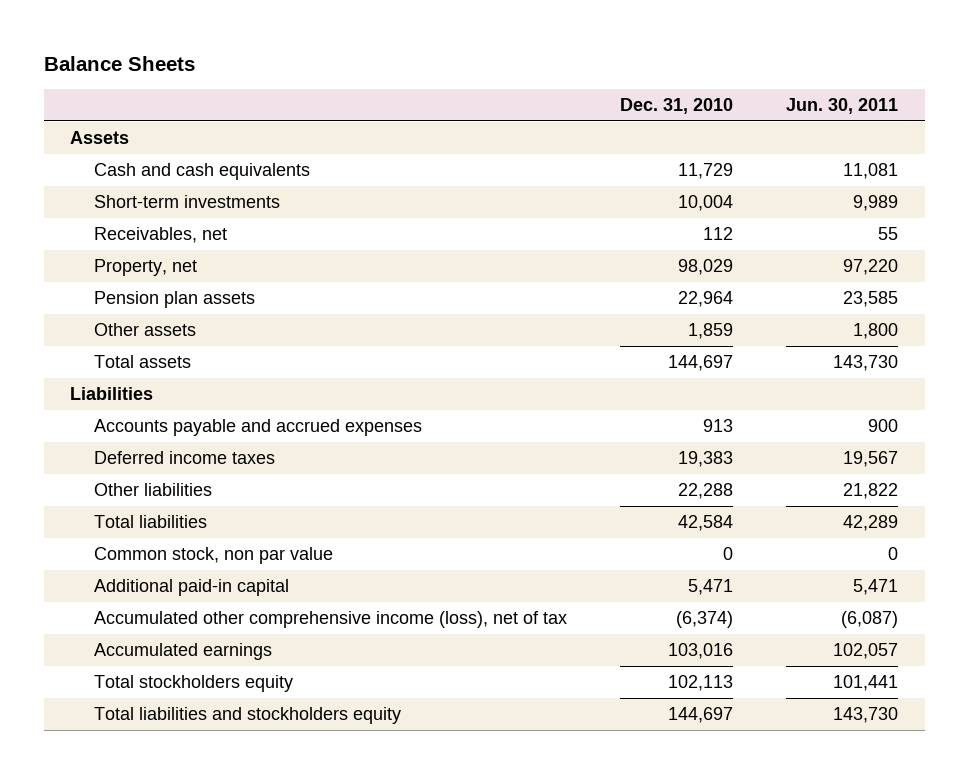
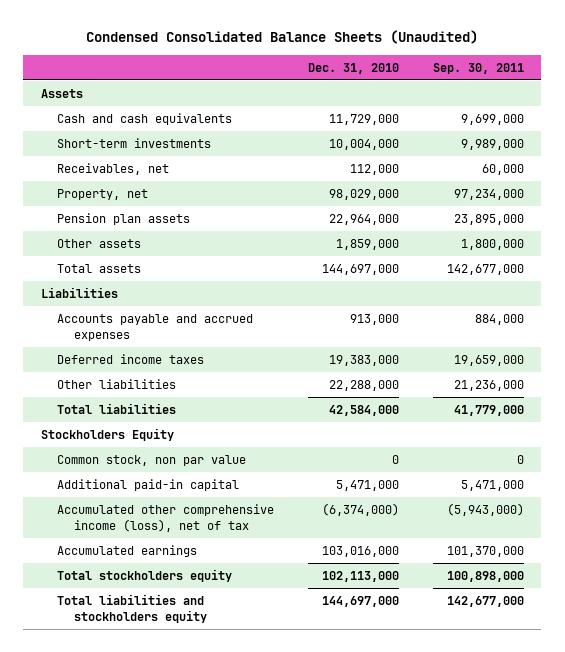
- Balance Sheets
+ Condensed Consolidated Balance Sheets (Unaudited)
- | Dec. 31, 2010 | Jun. 30, 2011
+ | Dec. 31, 2010 | Sep. 30, 2011
- Cash and cash equivalents | 11,729 | 11,081
- Short-term investments | 10,004 | 9,989
- Receivables, net | 112 | 55
- Property, net | 98,029 | 97,220
- Pension plan assets | 22,964 | 23,585
- Other assets | 1,859 | 1,800
- Total assets | 144,697 | 143,730
+ Cash and cash equivalents | 11,729,000 | 9,699,000
+ Short-term investments | 10,004,000 | 9,989,000
+ Receivables, net | 112,000 | 60,000
+ Property, net | 98,029,000 | 97,234,000
+ Pension plan assets | 22,964,000 | 23,895,000
+ Other assets | 1,859,000 | 1,800,000
+ Total assets | 144,697,000 | 142,677,000
- Accounts payable and accrued expenses | 913 | 900
- Deferred income taxes | 19,383 | 19,567
- Other liabilities | 22,288 | 21,822
- Total liabilities | 42,584 | 42,289
+ Accounts payable and accrued expenses | 913,000 | 884,000
+ Deferred income taxes | 19,383,000 | 19,659,000
+ Other liabilities | 22,288,000 | 21,236,000
+ Total liabilities | 42,584,000 | 41,779,000
+ Stockholders Equity
- Additional paid-in capital | 5,471 | 5,471
- Accumulated other comprehensive income (loss), net of tax | (6,374) | (6,087)
- Accumulated earnings | 103,016 | 102,057
- Total stockholders equity | 102,113 | 101,441
- Total liabilities and stockholders equity | 144,697 | 143,730
+ Additional paid-in capital | 5,471,000 | 5,471,000
+ Accumulated other comprehensive income (loss), net of tax | (6,374,000) | (5,943,000)
+ Accumulated earnings | 103,016,000 | 101,370,000
+ Total stockholders equity | 102,113,000 | 100,898,000
+ Total liabilities and stockholders equity | 144,697,000 | 142,677,000

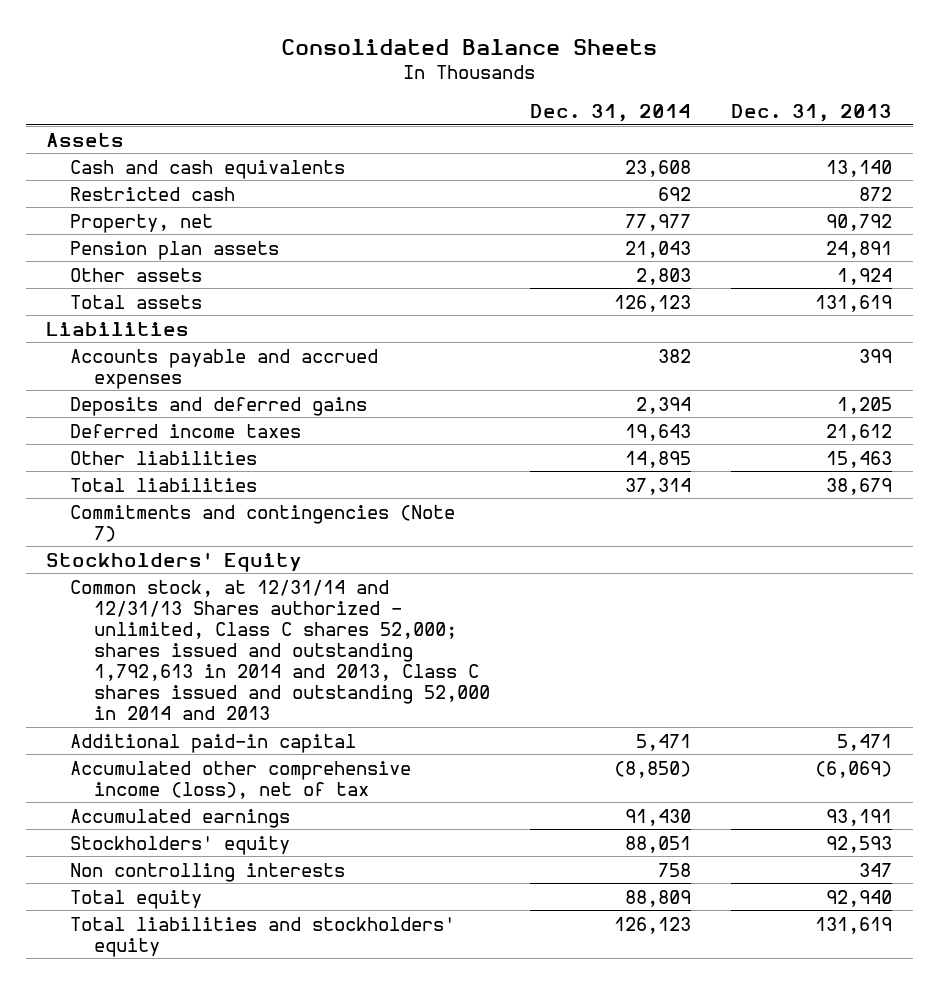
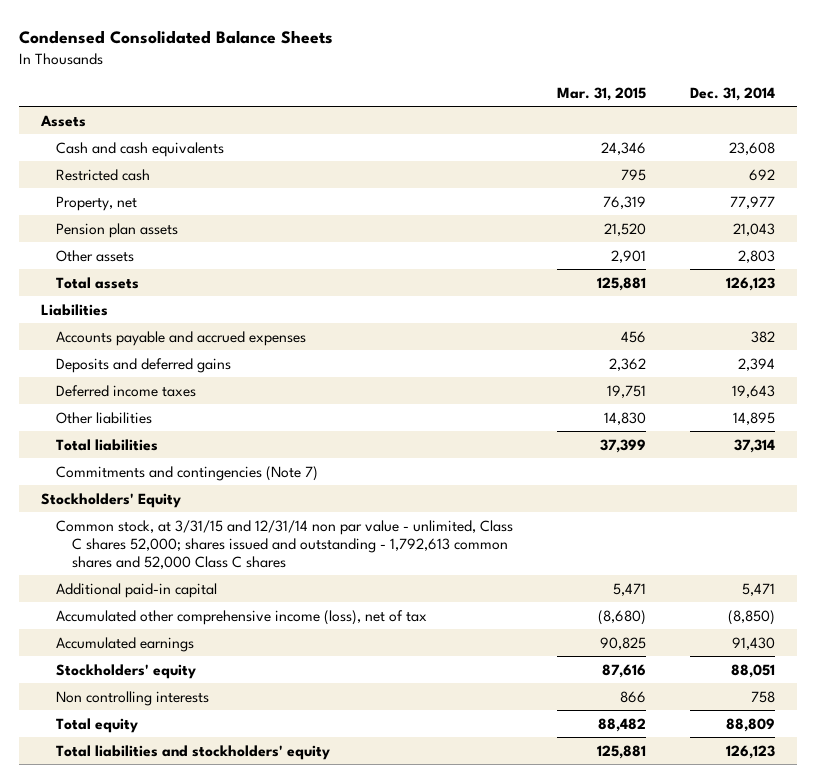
- Consolidated Balance Sheets
+ Condensed Consolidated Balance Sheets
- | Dec. 31, 2014 | Dec. 31, 2013
+ | Mar. 31, 2015 | Dec. 31, 2014
- Common stock, at 12/31/14 and 12/31/13 Shares authorized - unlimited, Class C shares 52,000; shares issued and outstanding 1,792,613 in 2014 and 2013, Class C shares issued and outstanding 52,000 in 2014 and 2013
+ Common stock, at 3/31/15 and 12/31/14 non par value - unlimited, Class C shares 52,000; shares issued and outstanding - 1,792,613 common shares and 52,000 Class C shares

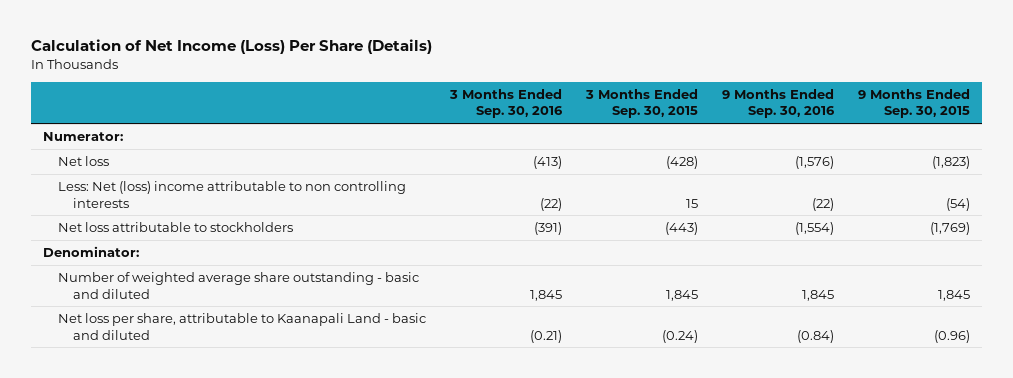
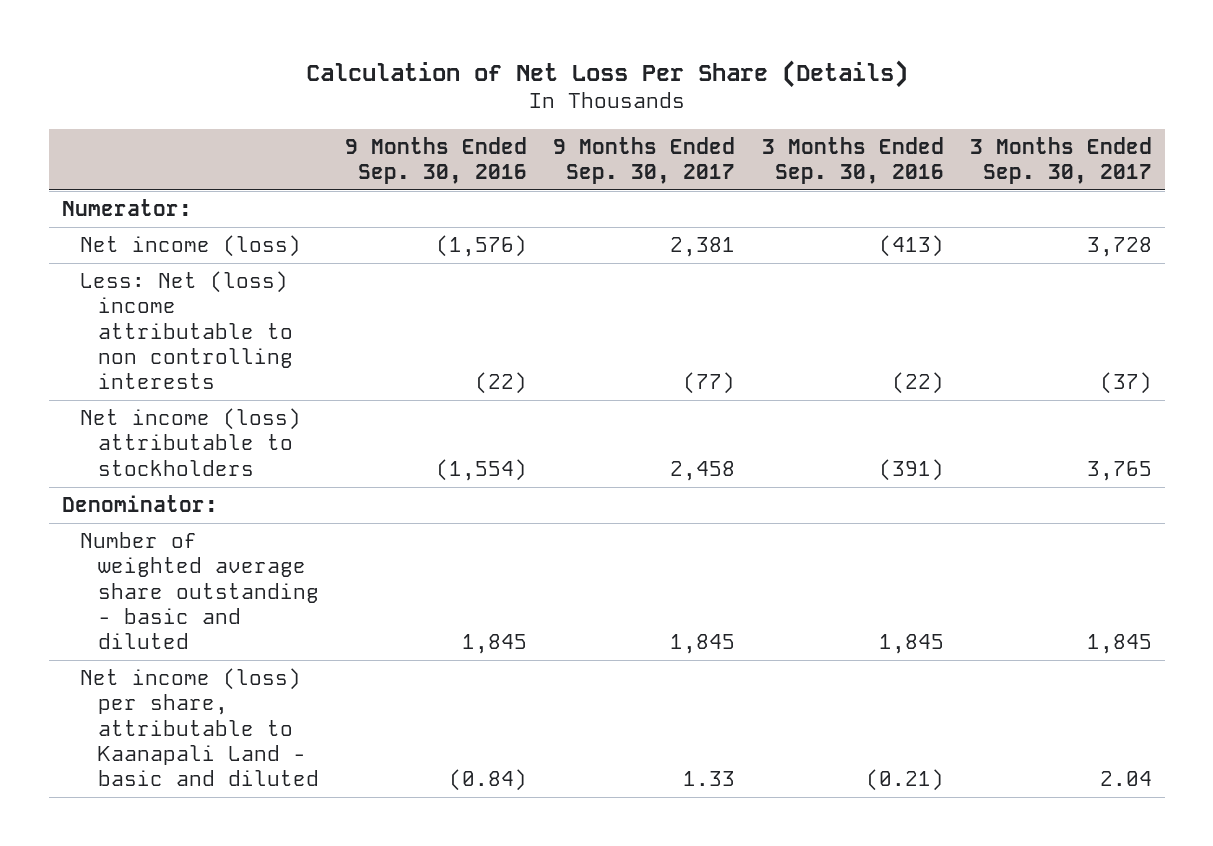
- Calculation of Net Income (Loss) Per Share (Details)
+ Calculation of Net Loss Per Share (Details)
- | 3 Months Ended Sep. 30, 2016 | 3 Months Ended Sep. 30, 2015 | 9 Months Ended Sep. 30, 2016 | 9 Months Ended Sep. 30, 2015
+ | 9 Months Ended Sep. 30, 2016 | 9 Months Ended Sep. 30, 2017 | 3 Months Ended Sep. 30, 2016 | 3 Months Ended Sep. 30, 2017
- Net loss | (413) | (428) | (1,576) | (1,823)
+ Net income (loss) | (1,576) | 2,381 | (413) | 3,728
- Net loss attributable to stockholders | (391) | (443) | (1,554) | (1,769)
+ Net income (loss) attributable to stockholders | (1,554) | 2,458 | (391) | 3,765
- Net loss per share, attributable to Kaanapali Land - basic and diluted | (0.21) | (0.24) | (0.84) | (0.96)
+ Net income (loss) per share, attributable to Kaanapali Land - basic and diluted | (0.84) | 1.33 | (0.21) | 2.04

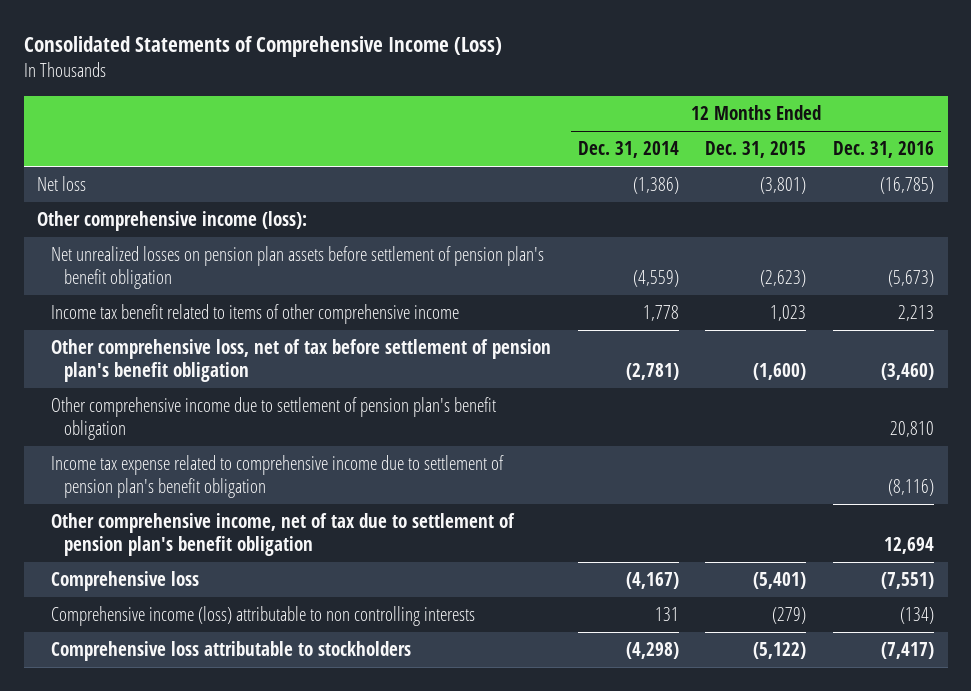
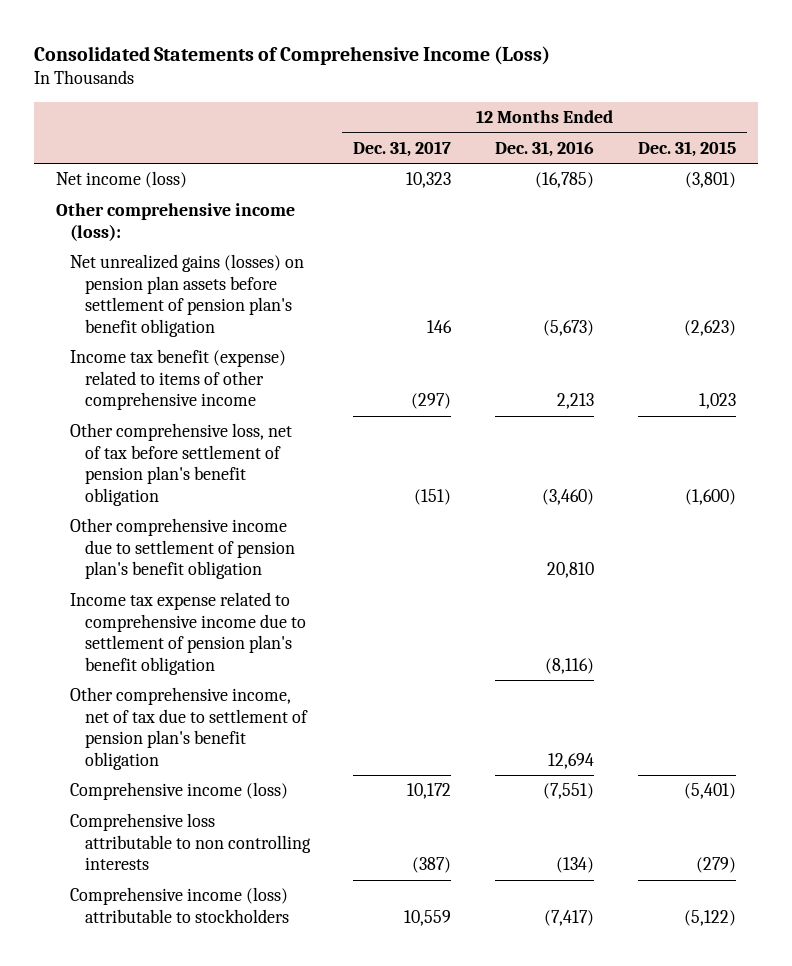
- | 12 Months Ended Dec. 31, 2014 | 12 Months Ended Dec. 31, 2015 | 12 Months Ended Dec. 31, 2016
+ | 12 Months Ended Dec. 31, 2017 | 12 Months Ended Dec. 31, 2016 | 12 Months Ended Dec. 31, 2015
- Net loss | (1,386) | (3,801) | (16,785)
+ Net income (loss) | 10,323 | (16,785) | (3,801)
- Net unrealized losses on pension plan assets before settlement of pension plan's benefit obligation | (4,559) | (2,623) | (5,673)
- Income tax benefit related to items of other comprehensive income | 1,778 | 1,023 | 2,213
+ Net unrealized gains (losses) on pension plan assets before settlement of pension plan's benefit obligation | 146 | (5,673) | (2,623)
+ Income tax benefit (expense) related to items of other comprehensive income | (297) | 2,213 | 1,023
- Comprehensive loss | (4,167) | (5,401) | (7,551)
- Comprehensive income (loss) attributable to non controlling interests | 131 | (279) | (134)
- Comprehensive loss attributable to stockholders | (4,298) | (5,122) | (7,417)
+ Comprehensive income (loss) | 10,172 | (7,551) | (5,401)
+ Comprehensive loss attributable to non controlling interests | (387) | (134) | (279)
+ Comprehensive income (loss) attributable to stockholders | 10,559 | (7,417) | (5,122)

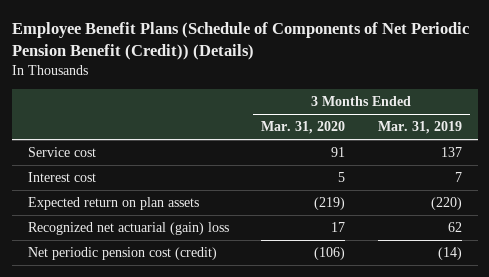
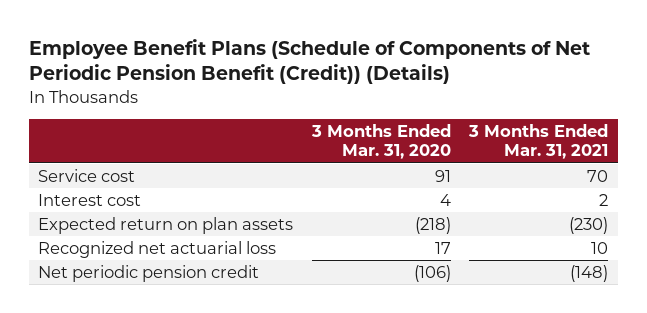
- | 3 Months Ended Mar. 31, 2020 | 3 Months Ended Mar. 31, 2019
+ | 3 Months Ended Mar. 31, 2020 | 3 Months Ended Mar. 31, 2021
- Interest cost | 5 | 7
- Expected return on plan assets | (219) | (220)
- Recognized net actuarial (gain) loss | 17 | 62
- Net periodic pension cost (credit) | (106) | (14)
+ Interest cost | 4 | 2
+ Expected return on plan assets | (218) | (230)
+ Recognized net actuarial loss | 17 | 10
+ Net periodic pension credit | (106) | (148)

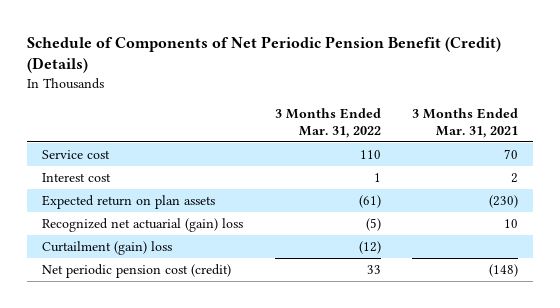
- Employee Benefit Plans (Schedule of Components of Net Periodic Pension Benefit (Credit)) (Details)
+ Schedule of Components of Net Periodic Pension Benefit (Credit) (Details)
- | 3 Months Ended Mar. 31, 2020 | 3 Months Ended Mar. 31, 2021
+ | 3 Months Ended Mar. 31, 2022 | 3 Months Ended Mar. 31, 2021
- Recognized net actuarial loss | 17 | 10
- Net periodic pension credit | (106) | (148)
+ Recognized net actuarial (gain) loss | (5) | 10
+ Curtailment (gain) loss | (12) |
+ Net periodic pension cost (credit) | 33 | (148)

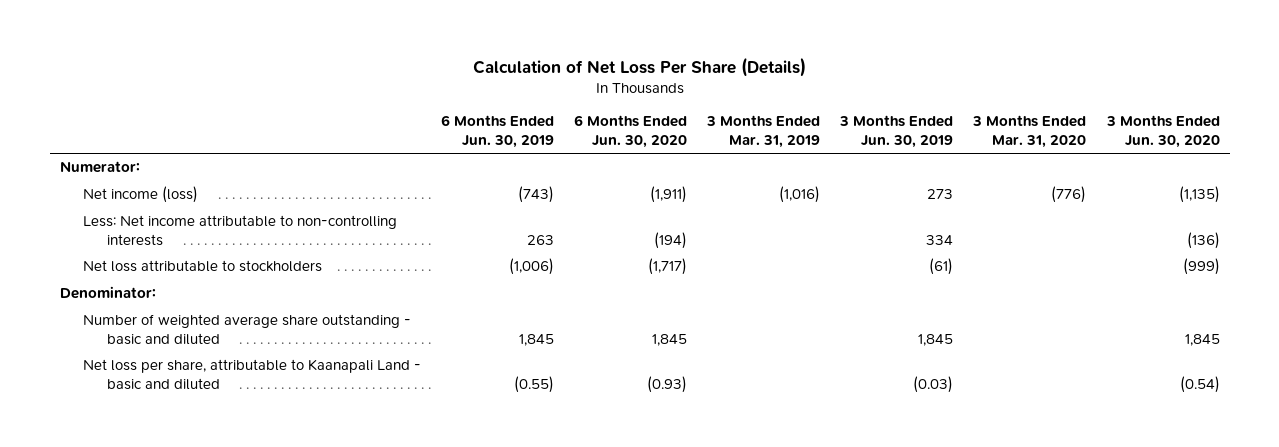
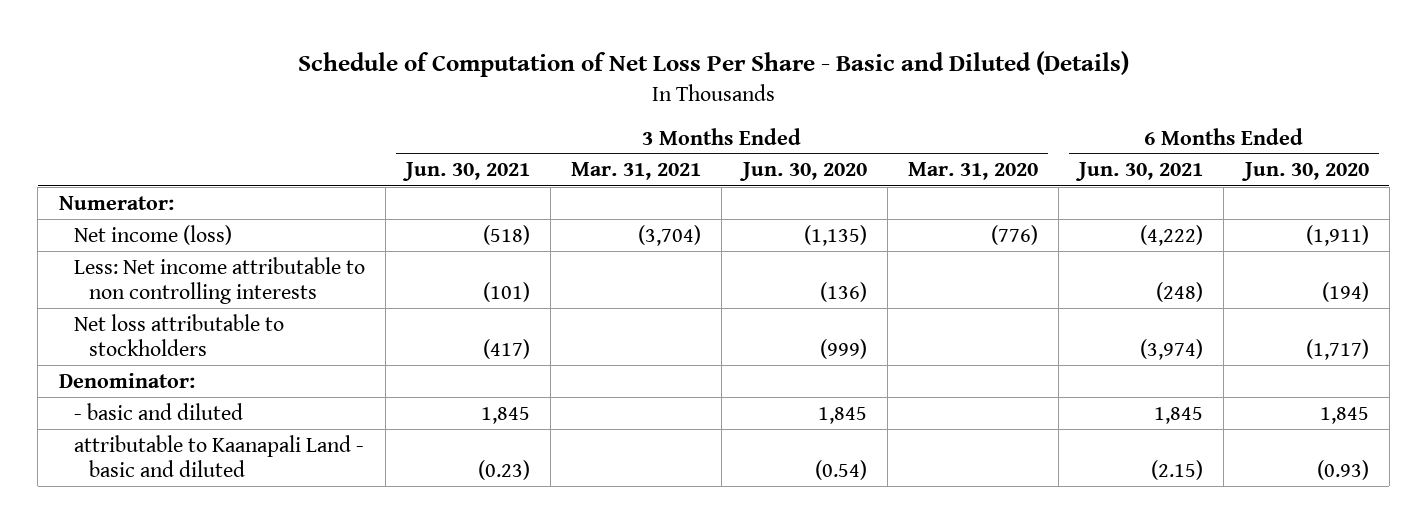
- Calculation of Net Loss Per Share (Details)
+ Schedule of Computation of Net Loss Per Share - Basic and Diluted (Details)
- | 6 Months Ended Jun. 30, 2019 | 6 Months Ended Jun. 30, 2020 | 3 Months Ended Mar. 31, 2019 | 3 Months Ended Jun. 30, 2019 | 3 Months Ended Mar. 31, 2020 | 3 Months Ended Jun. 30, 2020
+ | 3 Months Ended Jun. 30, 2021 | 3 Months Ended Mar. 31, 2021 | 3 Months Ended Jun. 30, 2020 | 3 Months Ended Mar. 31, 2020 | 6 Months Ended Jun. 30, 2021 | 6 Months Ended Jun. 30, 2020
- Less: Net income attributable to non-controlling interests | 263 | (194) | | 334 | | (136)
+ Less: Net income attributable to non controlling interests | (101) | | (136) | | (248) | (194)
- Number of weighted average share outstanding - basic and diluted | 1,845 | 1,845 | | 1,845 | | 1,845
- Net loss per share, attributable to Kaanapali Land - basic and diluted | (0.55) | (0.93) | | (0.03) | | (0.54)
+ - basic and diluted | 1,845 | | 1,845 | | 1,845 | 1,845
+ attributable to Kaanapali Land - basic and diluted | (0.23) | | (0.54) | | (2.15) | (0.93)

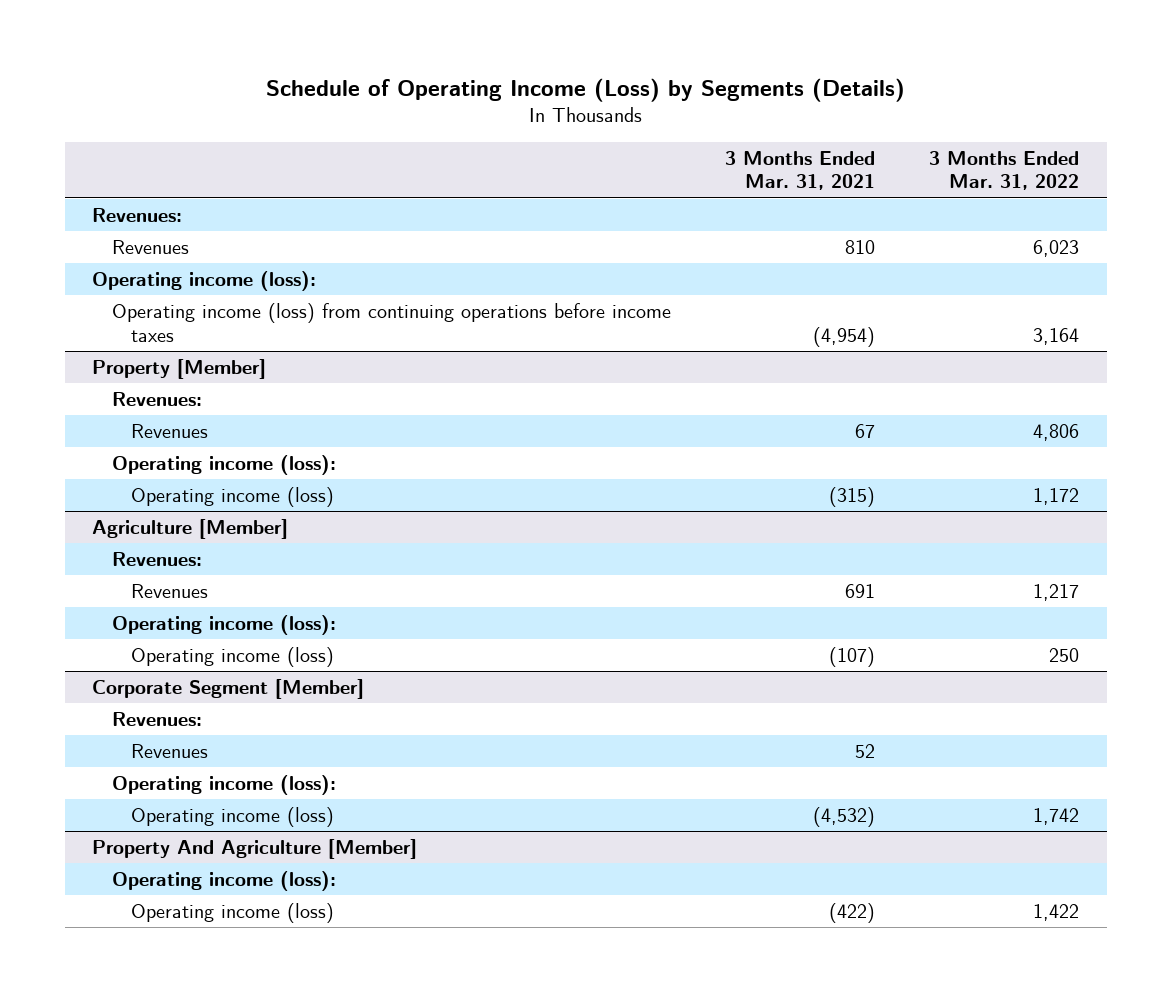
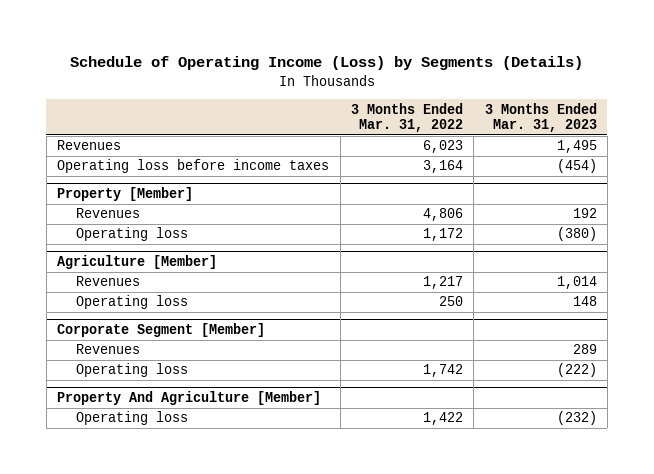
- | 3 Months Ended Mar. 31, 2021 | 3 Months Ended Mar. 31, 2022
+ | 3 Months Ended Mar. 31, 2022 | 3 Months Ended Mar. 31, 2023
- Revenues:
- Operating income (loss):
- Operating income (loss) from continuing operations before income taxes | (4,954) | 3,164
+ Operating loss before income taxes | 3,164 | (454)
@ Property [Member]
- Revenues:
- Operating income (loss):
- Operating income (loss) | (315) | 1,172
+ Operating loss | 1,172 | (380)
@ Agriculture [Member]
- Revenues:
- Operating income (loss):
- Operating income (loss) | (107) | 250
+ Operating loss | 250 | 148
@ Corporate Segment [Member]
- Revenues:
- Operating income (loss):
- Operating income (loss) | (4,532) | 1,742
+ Operating loss | 1,742 | (222)
@ Property And Agriculture [Member]
- Operating income (loss):
- Operating income (loss) | (422) | 1,422
+ Operating loss | 1,422 | (232)

